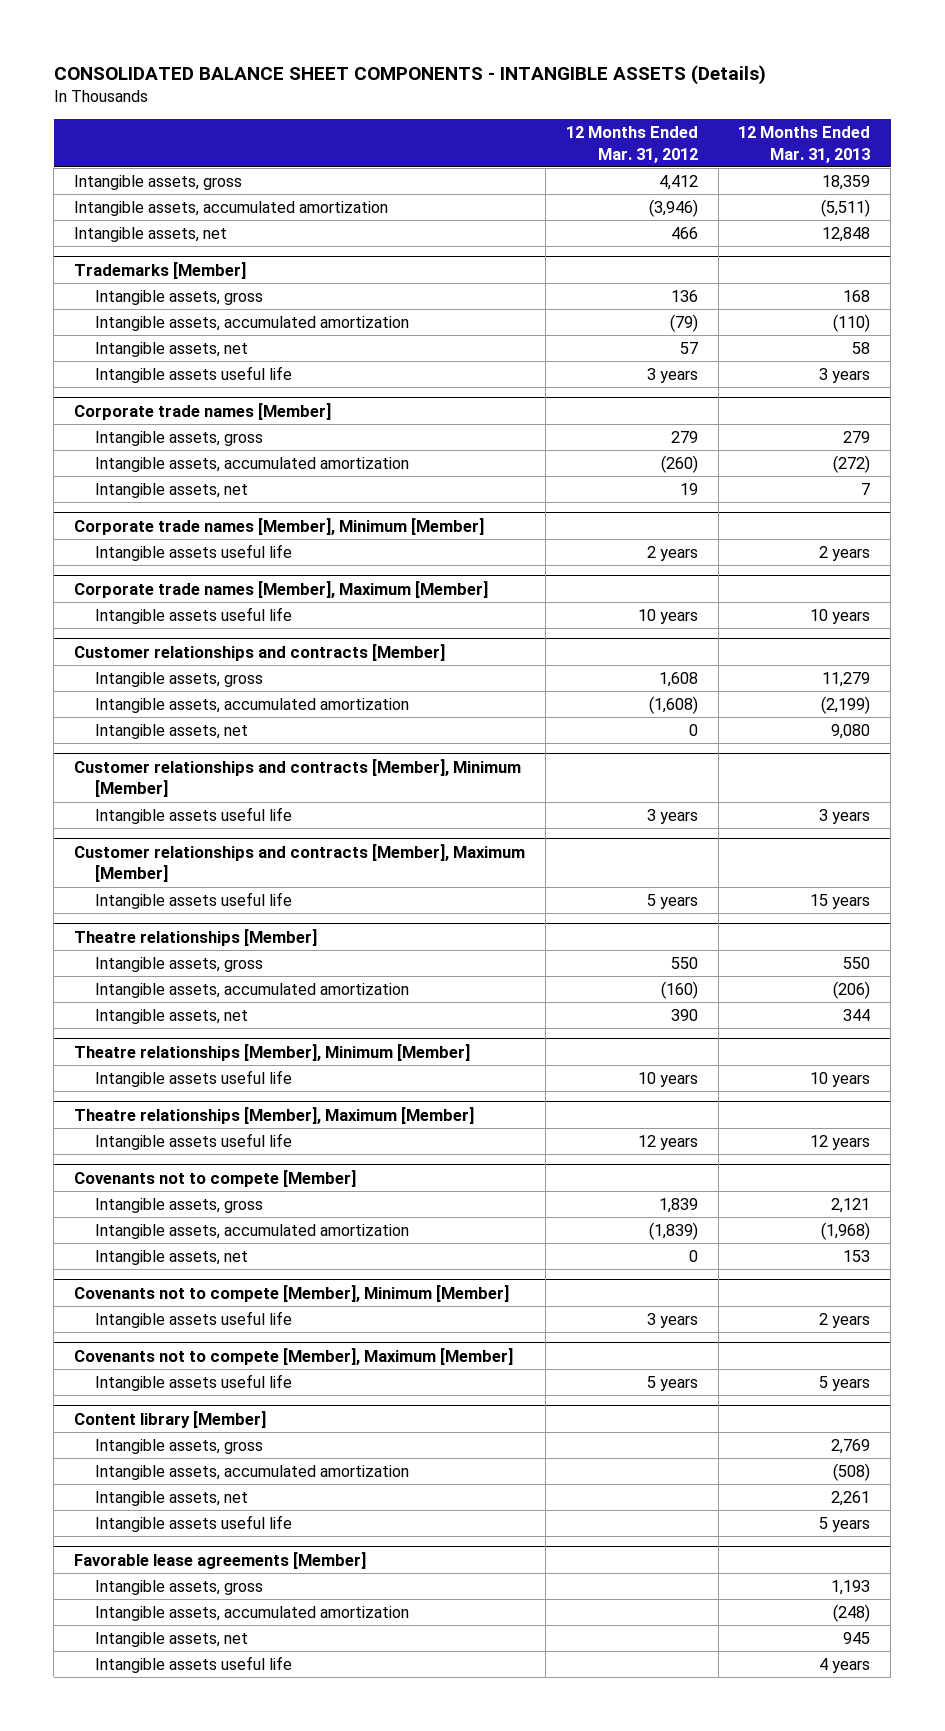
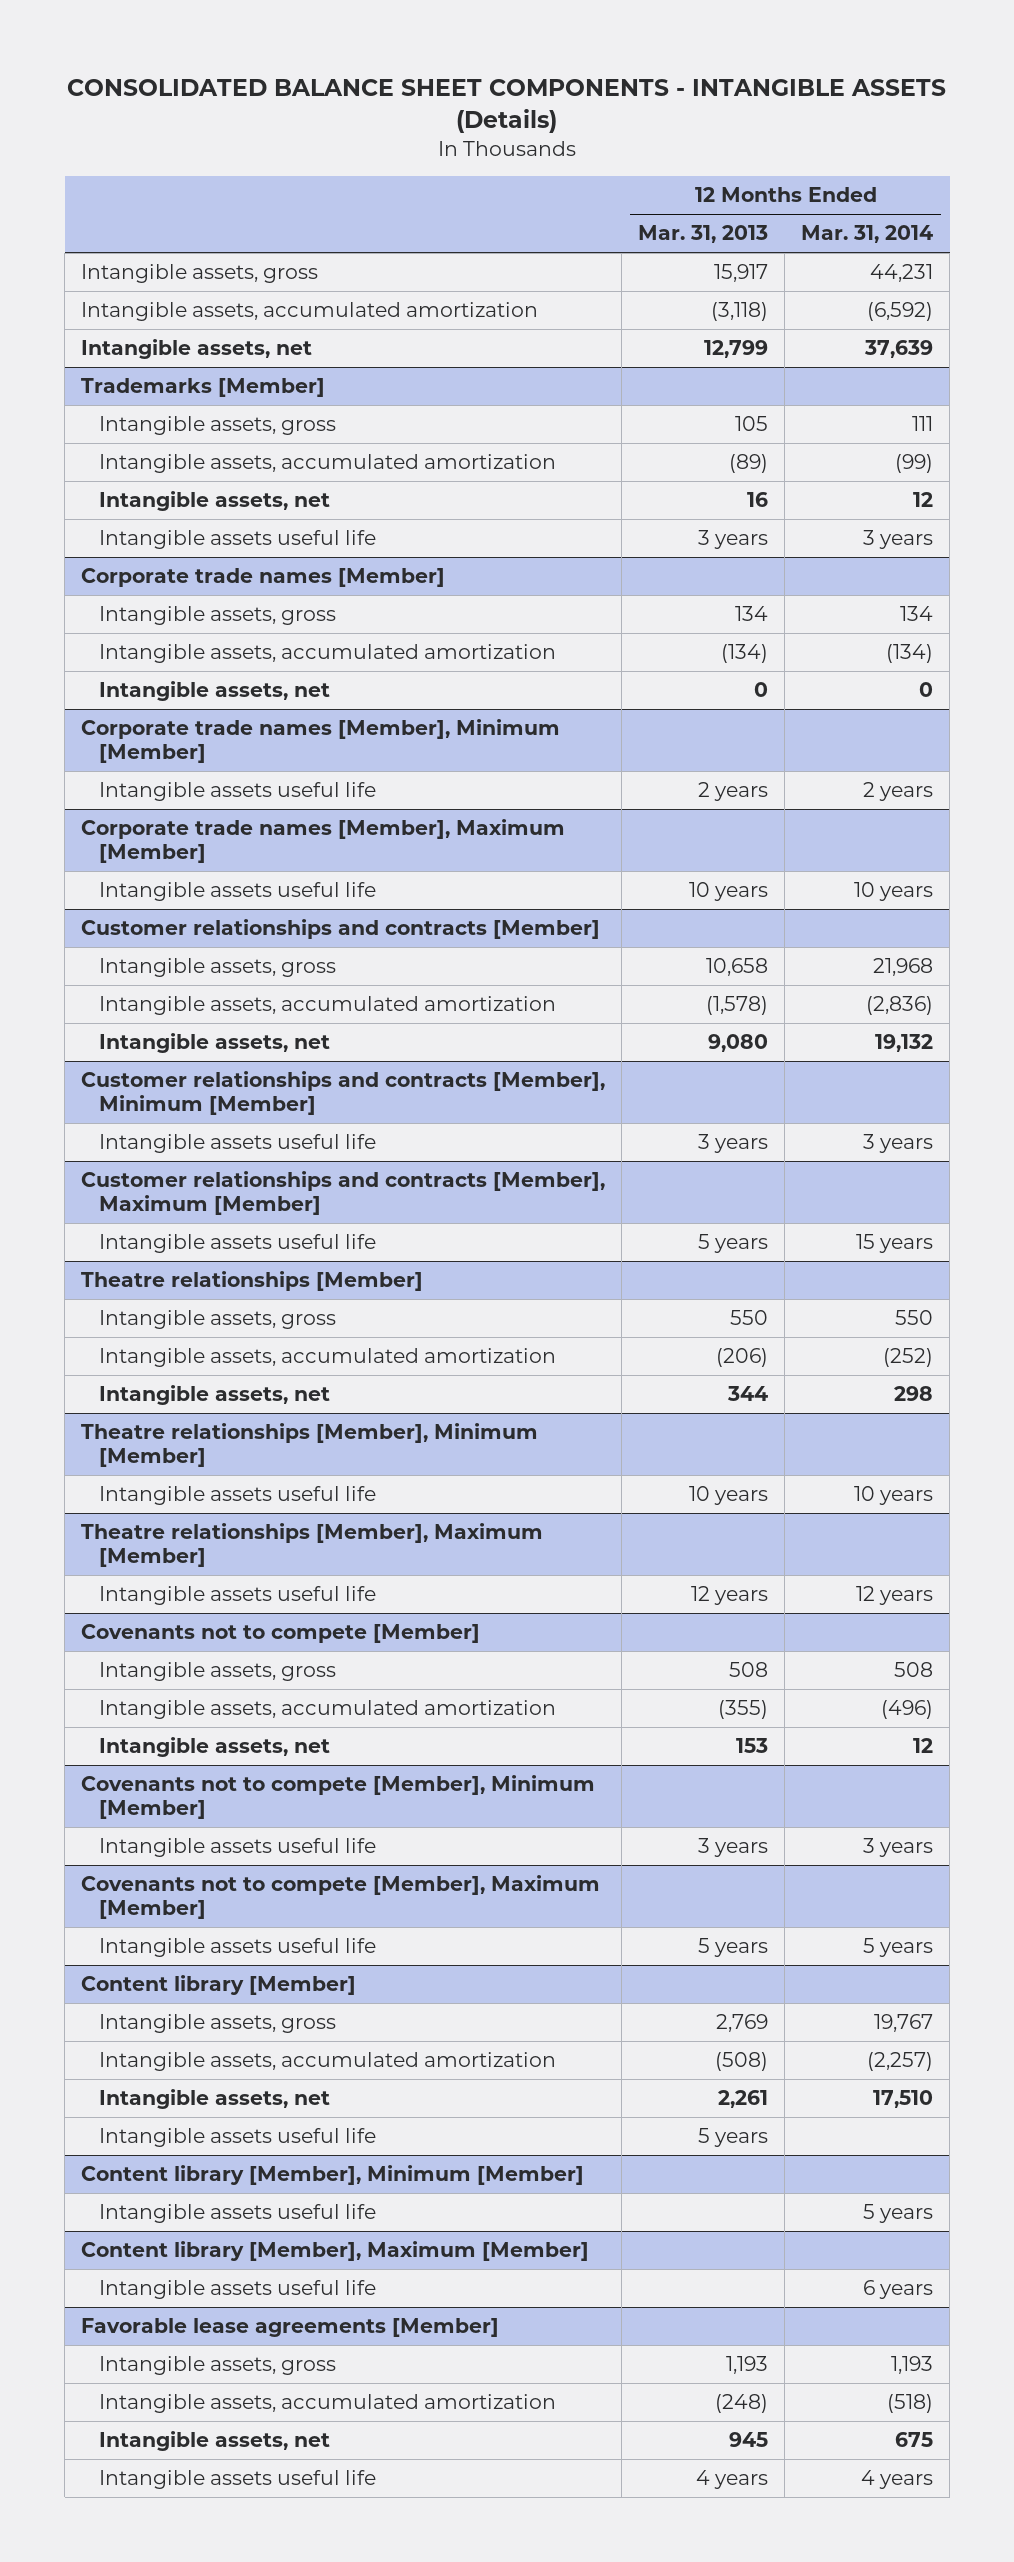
- | 12 Months Ended Mar. 31, 2012 | 12 Months Ended Mar. 31, 2013
+ | 12 Months Ended Mar. 31, 2013 | 12 Months Ended Mar. 31, 2014
- Intangible assets, gross | 4,412 | 18,359
- Intangible assets, accumulated amortization | (3,946) | (5,511)
- Intangible assets, net | 466 | 12,848
+ Intangible assets, gross | 15,917 | 44,231
+ Intangible assets, accumulated amortization | (3,118) | (6,592)
+ Intangible assets, net | 12,799 | 37,639
@ Trademarks [Member]
- Intangible assets, gross | 136 | 168
- Intangible assets, accumulated amortization | (79) | (110)
- Intangible assets, net | 57 | 58
+ Intangible assets, gross | 105 | 111
+ Intangible assets, accumulated amortization | (89) | (99)
+ Intangible assets, net | 16 | 12
@ Corporate trade names [Member]
- Intangible assets, gross | 279 | 279
- Intangible assets, accumulated amortization | (260) | (272)
- Intangible assets, net | 19 | 7
+ Intangible assets, gross | 134 | 134
+ Intangible assets, accumulated amortization | (134) | (134)
+ Intangible assets, net | 0 | 0
@ Customer relationships and contracts [Member]
- Intangible assets, gross | 1,608 | 11,279
- Intangible assets, accumulated amortization | (1,608) | (2,199)
+ Intangible assets, gross | 10,658 | 21,968
+ Intangible assets, accumulated amortization | (1,578) | (2,836)
@ Customer relationships and contracts [Member], Maximum [Member]
- Intangible assets useful life | 5 years | 15 years
+ Intangible assets useful life | 5 years | 15 years
@ Covenants not to compete [Member]
- Intangible assets, gross | 1,839 | 2,121
- Intangible assets, accumulated amortization | (1,839) | (1,968)
+ Intangible assets, gross | 508 | 508
+ Intangible assets, accumulated amortization | (355) | (496)
@ Covenants not to compete [Member], Minimum [Member]
- Intangible assets useful life | 3 years | 2 years
+ Intangible assets useful life | 3 years | 3 years
+ Content library [Member], Minimum [Member]
+ Intangible assets useful life | | 5 years
+ Content library [Member], Maximum [Member]
+ Intangible assets useful life | | 6 years

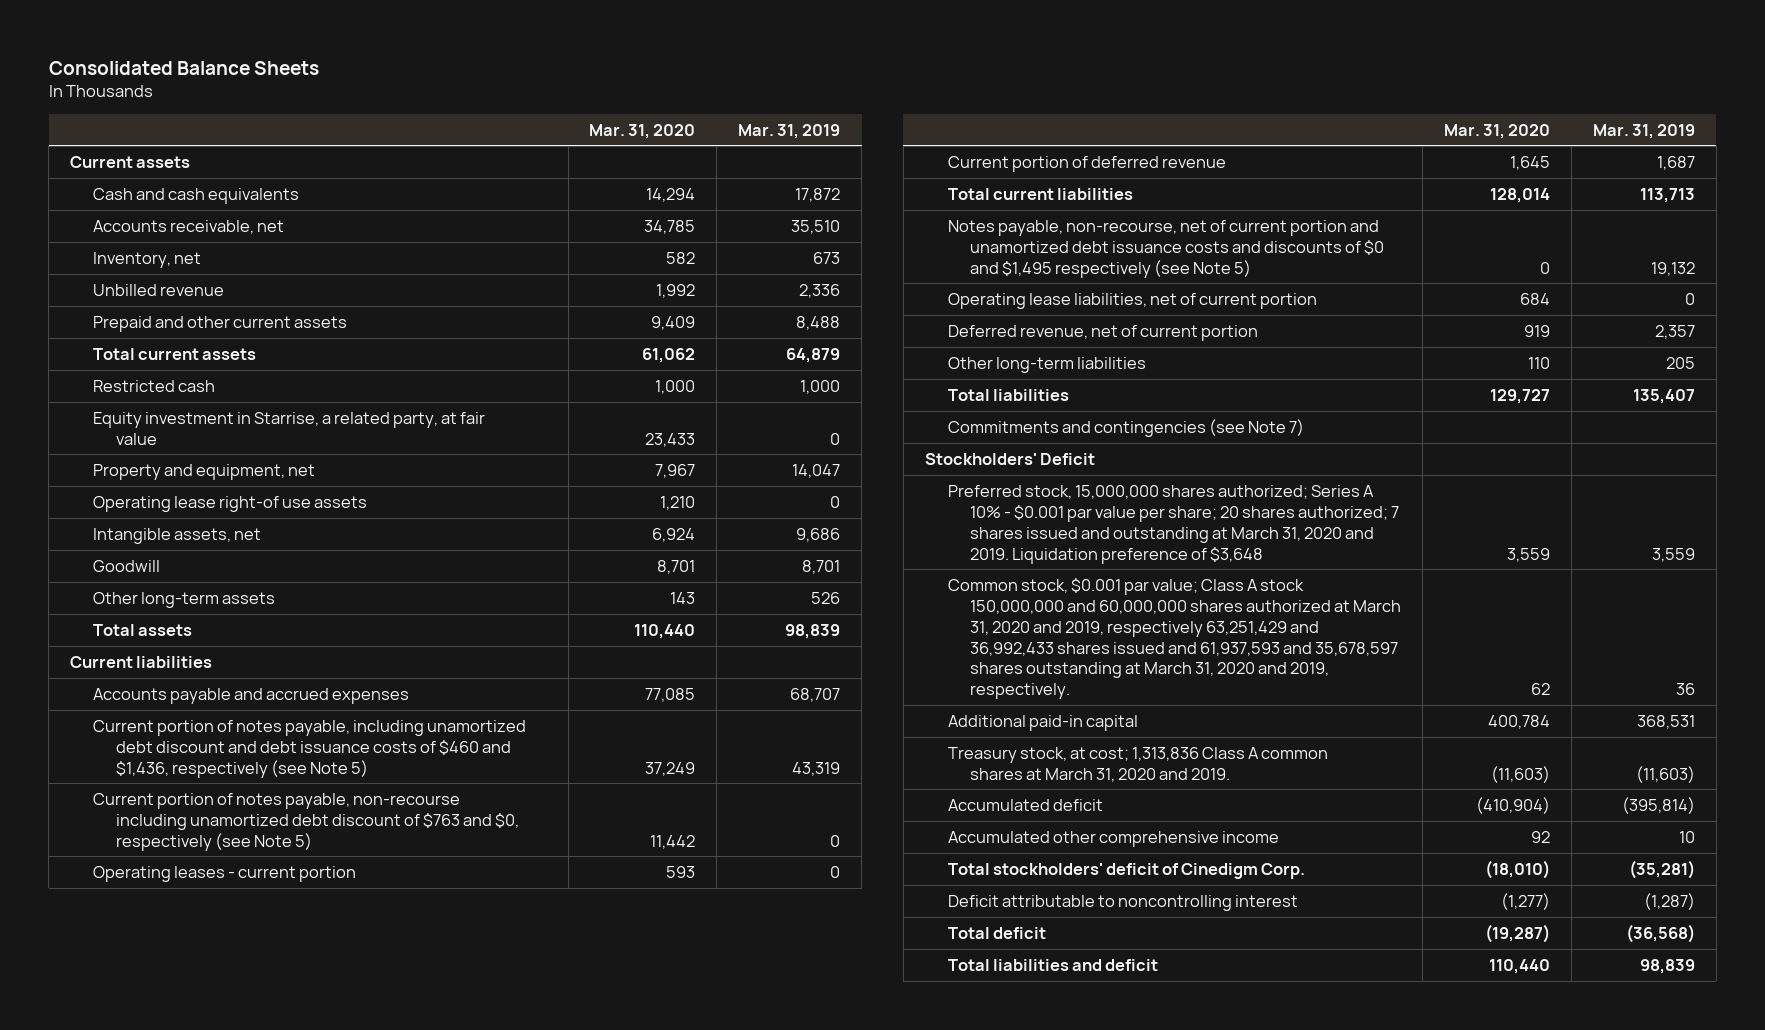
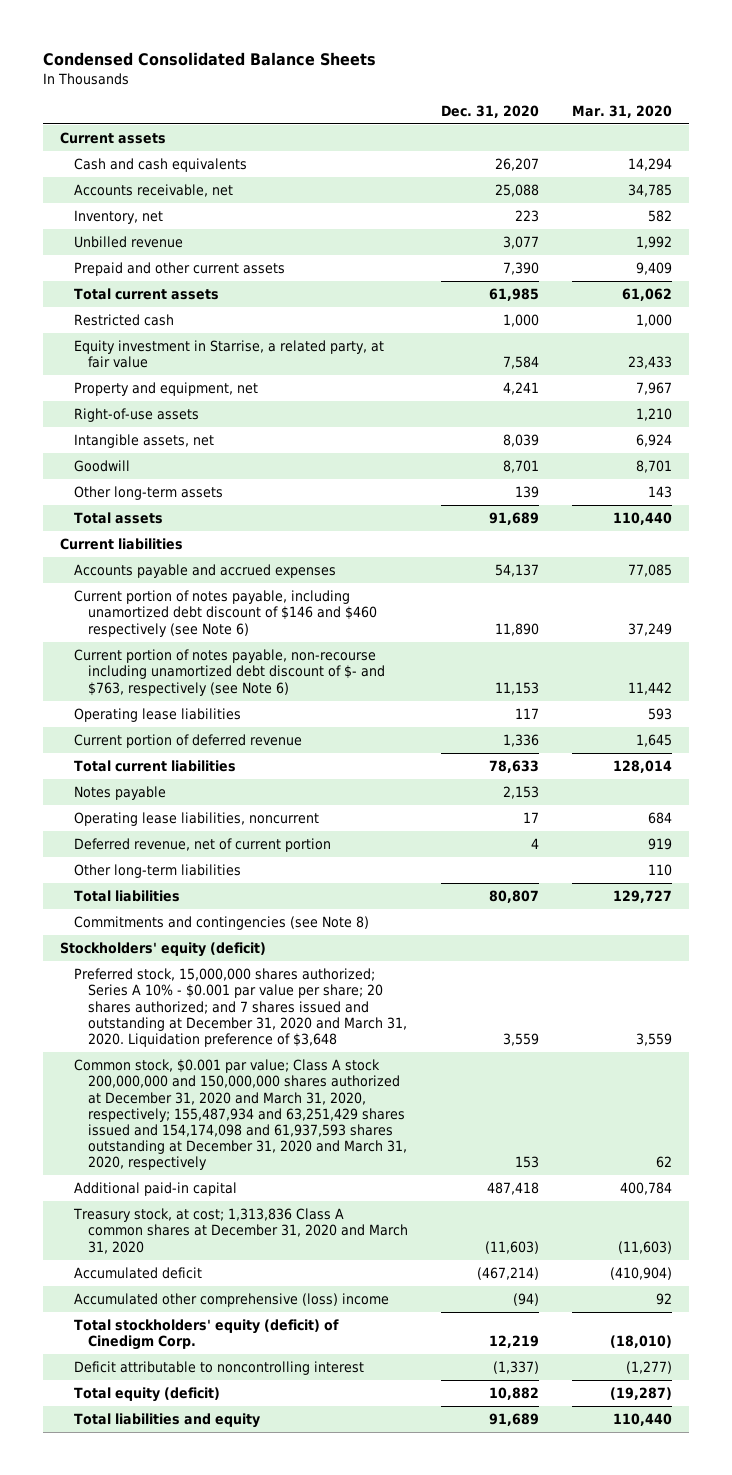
- Consolidated Balance Sheets
+ Condensed Consolidated Balance Sheets
- | Mar. 31, 2020 | Mar. 31, 2019
+ | Dec. 31, 2020 | Mar. 31, 2020
- Operating lease right-of use assets | 1,210 | 0
+ Right-of-use assets | | 1,210
- Current portion of notes payable, including unamortized debt discount and debt issuance costs of $460 and $1,436, respectively (see Note 5) | 37,249 | 43,319
- Current portion of notes payable, non-recourse including unamortized debt discount of $763 and $0, respectively (see Note 5) | 11,442 | 0
- Operating leases - current portion | 593 | 0
+ Current portion of notes payable, including unamortized debt discount of $146 and $460 respectively (see Note 6) | 11,890 | 37,249
+ Current portion of notes payable, non-recourse including unamortized debt discount of $- and $763, respectively (see Note 6) | 11,153 | 11,442
+ Operating lease liabilities | 117 | 593
- Notes payable, non-recourse, net of current portion and unamortized debt issuance costs and discounts of $0 and $1,495 respectively (see Note 5) | 0 | 19,132
- Operating lease liabilities, net of current portion | 684 | 0
+ Notes payable | 2,153 |
+ Operating lease liabilities, noncurrent | 17 | 684
- Commitments and contingencies (see Note 7)
- Stockholders' Deficit
- Preferred stock, 15,000,000 shares authorized; Series A 10% - $0.001 par value per share; 20 shares authorized; 7 shares issued and outstanding at March 31, 2020 and 2019. Liquidation preference of $3,648 | 3,559 | 3,559
- Common stock, $0.001 par value; Class A stock 150,000,000 and 60,000,000 shares authorized at March 31, 2020 and 2019, respectively 63,251,429 and 36,992,433 shares issued and 61,937,593 and 35,678,597 shares outstanding at March 31, 2020 and 2019, respectively. | 62 | 36
+ Commitments and contingencies (see Note 8)
+ Stockholders' equity (deficit)
+ Preferred stock, 15,000,000 shares authorized; Series A 10% - $0.001 par value per share; 20 shares authorized; and 7 shares issued and outstanding at December 31, 2020 and March 31, 2020. Liquidation preference of $3,648 | 3,559 | 3,559
+ Common stock, $0.001 par value; Class A stock 200,000,000 and 150,000,000 shares authorized at December 31, 2020 and March 31, 2020, respectively; 155,487,934 and 63,251,429 shares issued and 154,174,098 and 61,937,593 shares outstanding at December 31, 2020 and March 31, 2020, respectively | 153 | 62
- Treasury stock, at cost; 1,313,836 Class A common shares at March 31, 2020 and 2019. | (11,603) | (11,603)
+ Treasury stock, at cost; 1,313,836 Class A common shares at December 31, 2020 and March 31, 2020 | (11,603) | (11,603)
- Accumulated other comprehensive income | 92 | 10
- Total stockholders' deficit of Cinedigm Corp. | (18,010) | (35,281)
+ Accumulated other comprehensive (loss) income | (94) | 92
+ Total stockholders' equity (deficit) of Cinedigm Corp. | 12,219 | (18,010)
- Total deficit | (19,287) | (36,568)
- Total liabilities and deficit | 110,440 | 98,839
+ Total equity (deficit) | 10,882 | (19,287)
+ Total liabilities and equity | 91,689 | 110,440

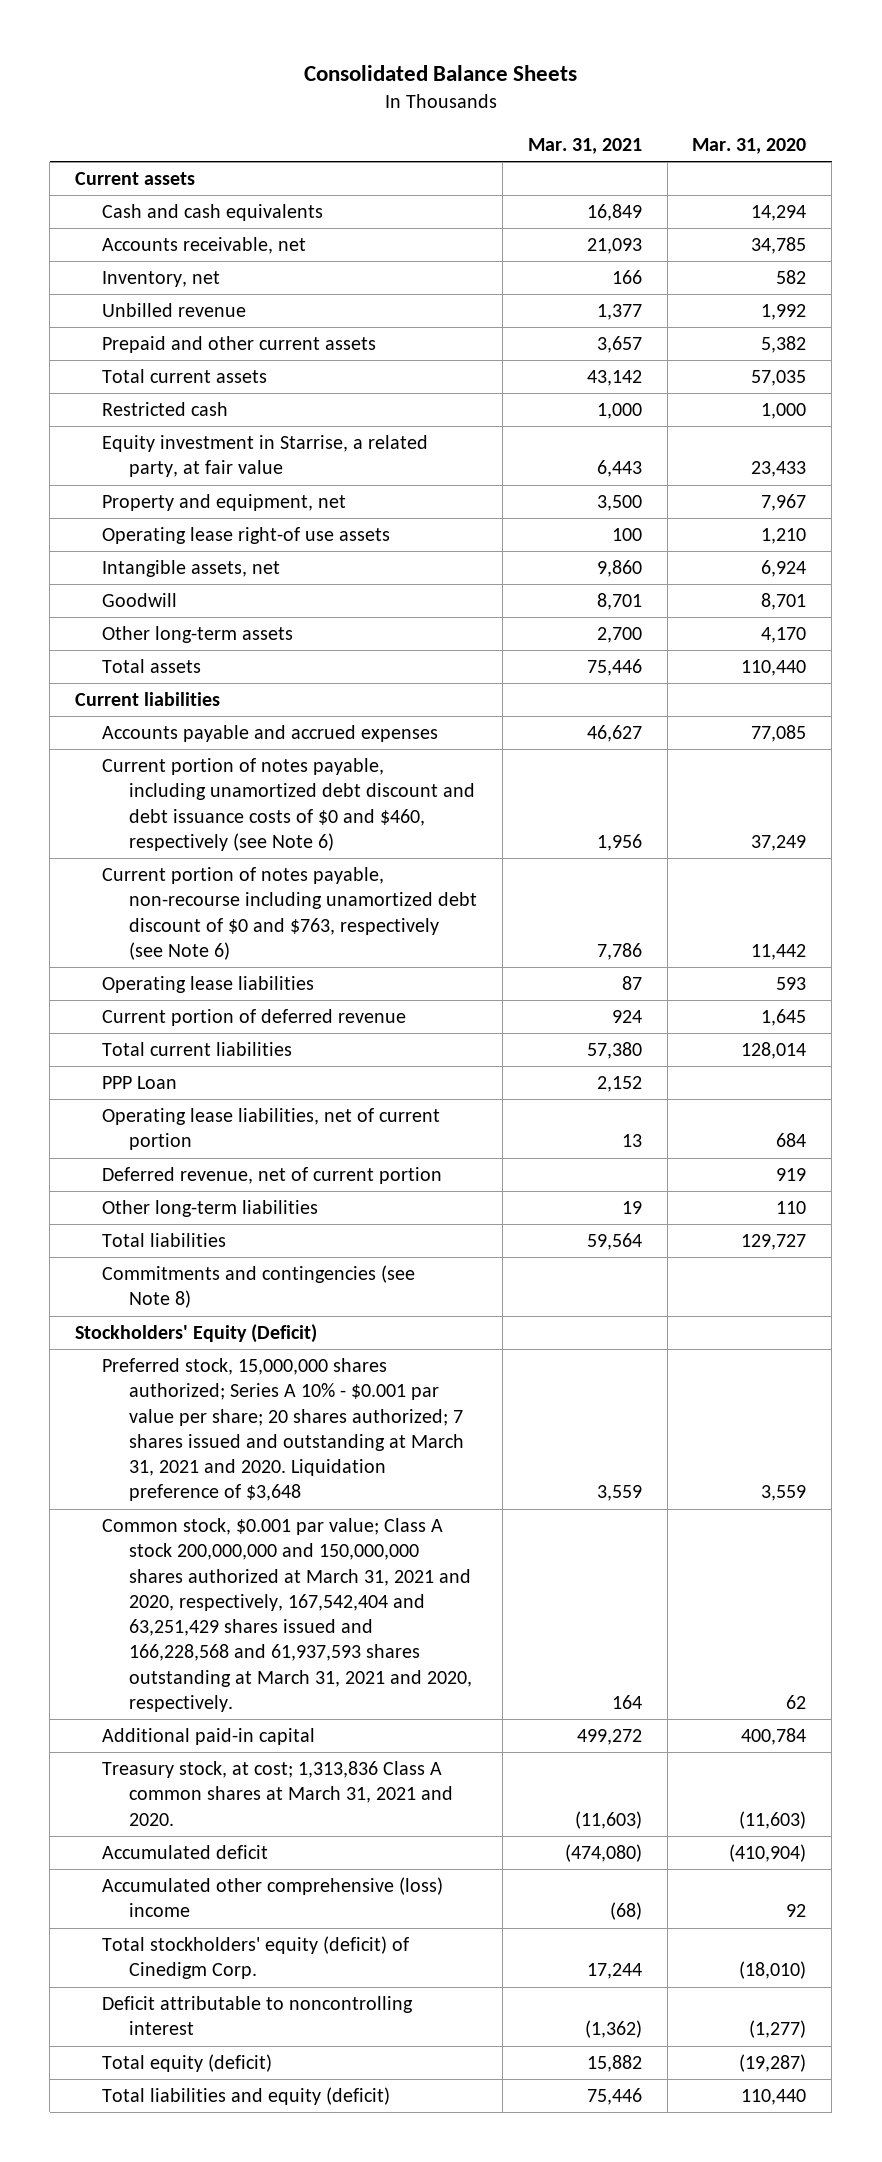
- Condensed Consolidated Balance Sheets
+ Consolidated Balance Sheets
- | Dec. 31, 2020 | Mar. 31, 2020
+ | Mar. 31, 2021 | Mar. 31, 2020
- Prepaid and other current assets | 7,390 | 9,409
- Total current assets | 61,985 | 61,062
+ Prepaid and other current assets | 3,657 | 5,382
+ Total current assets | 43,142 | 57,035
- Right-of-use assets | | 1,210
+ Operating lease right-of use assets | 100 | 1,210
- Other long-term assets | 139 | 143
+ Other long-term assets | 2,700 | 4,170
- Current portion of notes payable, including unamortized debt discount of $146 and $460 respectively (see Note 6) | 11,890 | 37,249
- Current portion of notes payable, non-recourse including unamortized debt discount of $- and $763, respectively (see Note 6) | 11,153 | 11,442
+ Current portion of notes payable, including unamortized debt discount and debt issuance costs of $0 and $460, respectively (see Note 6) | 1,956 | 37,249
+ Current portion of notes payable, non-recourse including unamortized debt discount of $0 and $763, respectively (see Note 6) | 7,786 | 11,442
- Notes payable | 2,153 |
- Operating lease liabilities, noncurrent | 17 | 684
+ PPP Loan | 2,152 |
+ Operating lease liabilities, net of current portion | 13 | 684
- Stockholders' equity (deficit)
- Preferred stock, 15,000,000 shares authorized; Series A 10% - $0.001 par value per share; 20 shares authorized; and 7 shares issued and outstanding at December 31, 2020 and March 31, 2020. Liquidation preference of $3,648 | 3,559 | 3,559
- Common stock, $0.001 par value; Class A stock 200,000,000 and 150,000,000 shares authorized at December 31, 2020 and March 31, 2020, respectively; 155,487,934 and 63,251,429 shares issued and 154,174,098 and 61,937,593 shares outstanding at December 31, 2020 and March 31, 2020, respectively | 153 | 62
+ Stockholders' Equity (Deficit)
+ Preferred stock, 15,000,000 shares authorized; Series A 10% - $0.001 par value per share; 20 shares authorized; 7 shares issued and outstanding at March 31, 2021 and 2020. Liquidation preference of $3,648 | 3,559 | 3,559
+ Common stock, $0.001 par value; Class A stock 200,000,000 and 150,000,000 shares authorized at March 31, 2021 and 2020, respectively, 167,542,404 and 63,251,429 shares issued and 166,228,568 and 61,937,593 shares outstanding at March 31, 2021 and 2020, respectively. | 164 | 62
- Treasury stock, at cost; 1,313,836 Class A common shares at December 31, 2020 and March 31, 2020 | (11,603) | (11,603)
+ Treasury stock, at cost; 1,313,836 Class A common shares at March 31, 2021 and 2020. | (11,603) | (11,603)
- Total liabilities and equity | 91,689 | 110,440
+ Total liabilities and equity (deficit) | 75,446 | 110,440

